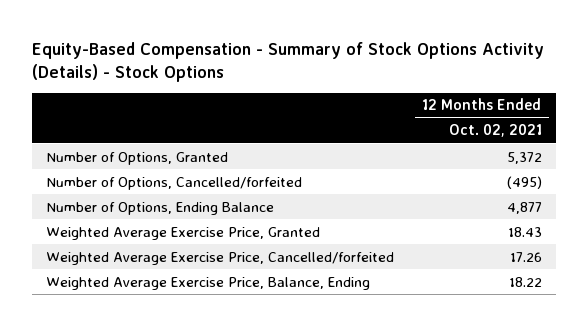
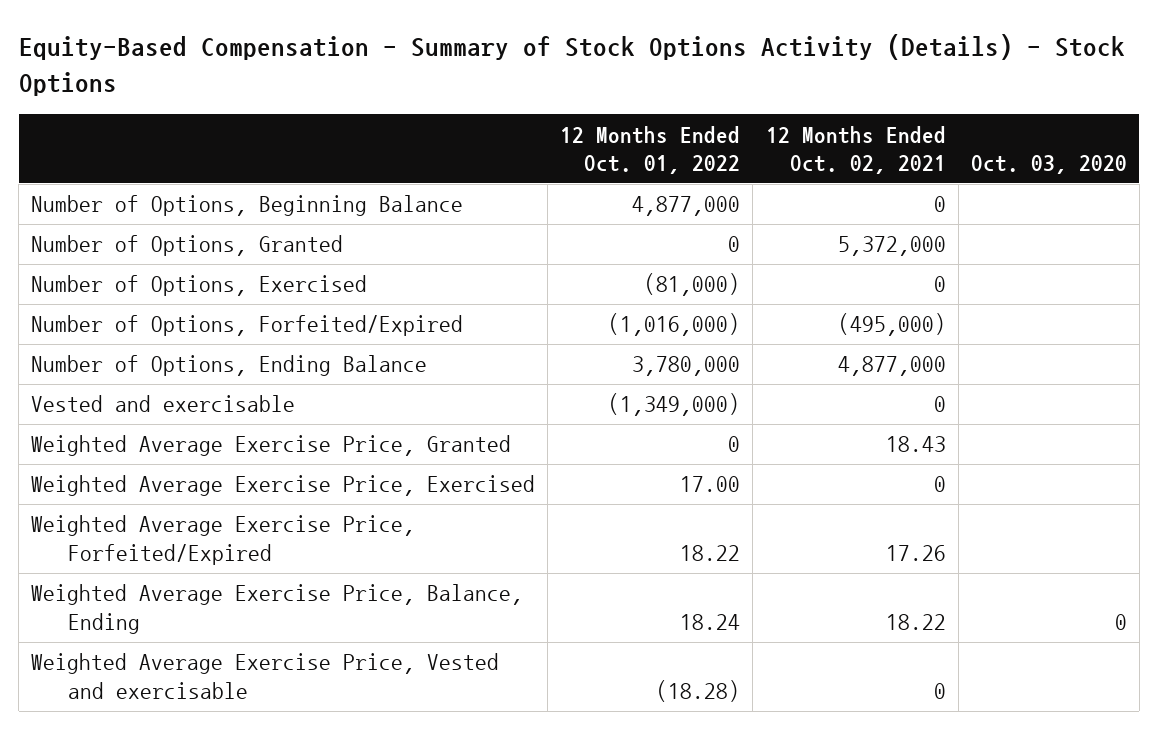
- | 12 Months Ended Oct. 02, 2021
+ | 12 Months Ended Oct. 01, 2022 | 12 Months Ended Oct. 02, 2021 | Oct. 03, 2020
- Number of Options, Granted | 5,372
- Number of Options, Cancelled/forfeited | (495)
- Number of Options, Ending Balance | 4,877
+ Number of Options, Beginning Balance | 4,877,000 | 0 |
+ Number of Options, Granted | 0 | 5,372,000 |
+ Number of Options, Exercised | (81,000) | 0 |
+ Number of Options, Forfeited/Expired | (1,016,000) | (495,000) |
+ Number of Options, Ending Balance | 3,780,000 | 4,877,000 |
+ Vested and exercisable | (1,349,000) | 0 |
- Weighted Average Exercise Price, Cancelled/forfeited | 17.26
+ Weighted Average Exercise Price, Exercised | 17.00 | 0 |
+ Weighted Average Exercise Price, Forfeited/Expired | 18.22 | 17.26 |
+ Weighted Average Exercise Price, Vested and exercisable | (18.28) | 0 |

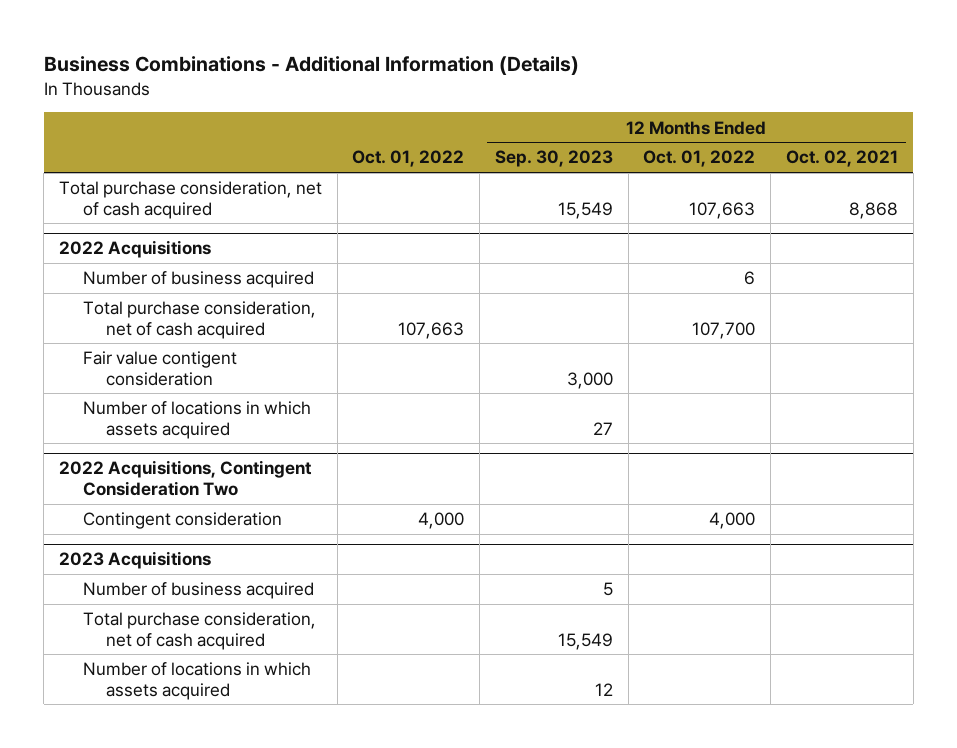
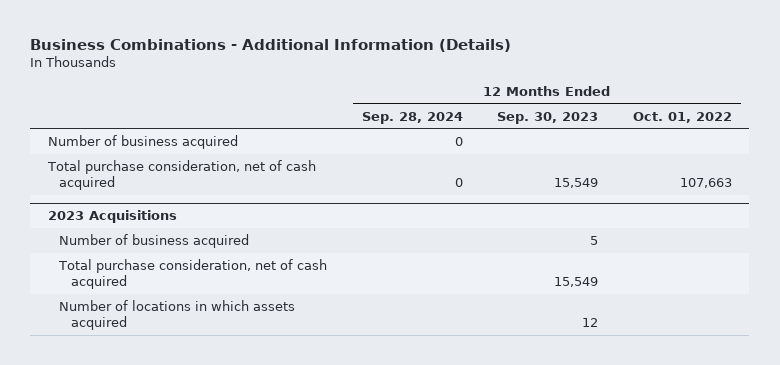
- | Oct. 01, 2022 | 12 Months Ended Sep. 30, 2023 | 12 Months Ended Oct. 01, 2022 | 12 Months Ended Oct. 02, 2021
+ | 12 Months Ended Sep. 28, 2024 | 12 Months Ended Sep. 30, 2023 | 12 Months Ended Oct. 01, 2022
+ Number of business acquired | 0 | |
- 2022 Acquisitions
- Number of business acquired | | | 6 |
- Total purchase consideration, net of cash acquired | 107,663 | | 107,700 |
- Fair value contigent consideration | | 3,000 | |
- Number of locations in which assets acquired | | 27 | |
- 2022 Acquisitions, Contingent Consideration Two
- Contingent consideration | 4,000 | | 4,000 |

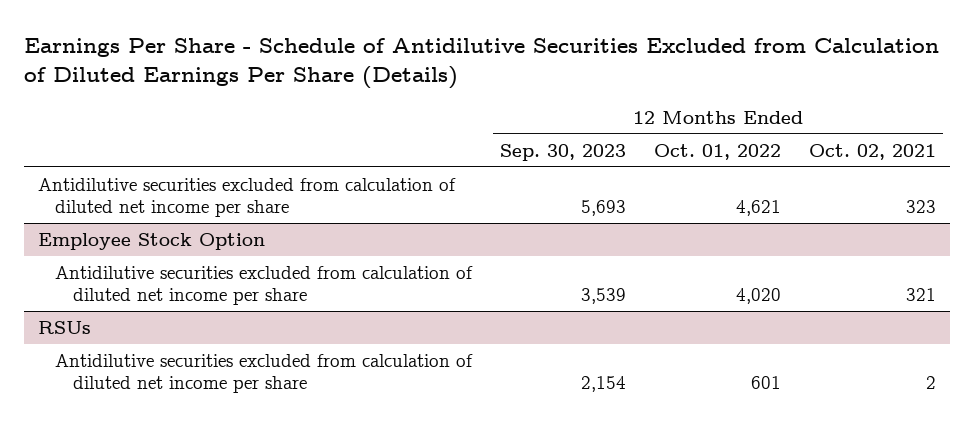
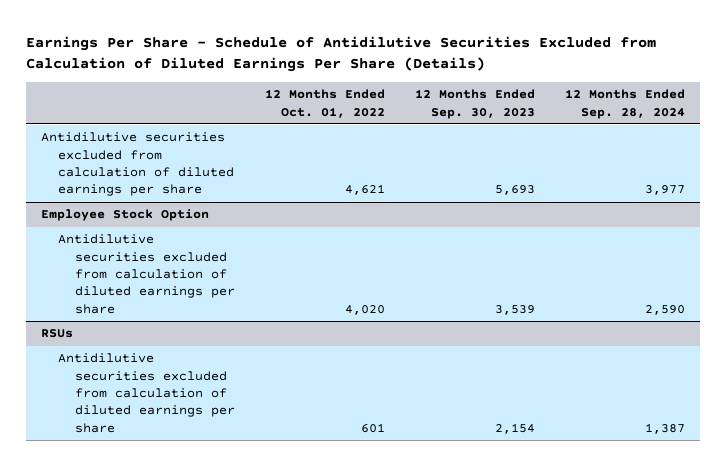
- | 12 Months Ended Sep. 30, 2023 | 12 Months Ended Oct. 01, 2022 | 12 Months Ended Oct. 02, 2021
+ | 12 Months Ended Oct. 01, 2022 | 12 Months Ended Sep. 30, 2023 | 12 Months Ended Sep. 28, 2024
- Antidilutive securities excluded from calculation of diluted net income per share | 5,693 | 4,621 | 323
+ Antidilutive securities excluded from calculation of diluted earnings per share | 4,621 | 5,693 | 3,977
@ Employee Stock Option
- Antidilutive securities excluded from calculation of diluted net income per share | 3,539 | 4,020 | 321
+ Antidilutive securities excluded from calculation of diluted earnings per share | 4,020 | 3,539 | 2,590
@ RSUs
- Antidilutive securities excluded from calculation of diluted net income per share | 2,154 | 601 | 2
+ Antidilutive securities excluded from calculation of diluted earnings per share | 601 | 2,154 | 1,387

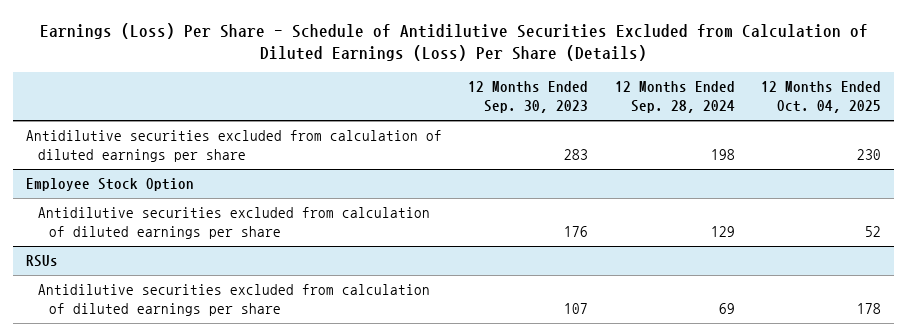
- Earnings Per Share - Schedule of Antidilutive Securities Excluded from Calculation of Diluted Earnings Per Share (Details)
+ Earnings (Loss) Per Share - Schedule of Antidilutive Securities Excluded from Calculation of Diluted Earnings (Loss) Per Share (Details)
- | 12 Months Ended Oct. 01, 2022 | 12 Months Ended Sep. 30, 2023 | 12 Months Ended Sep. 28, 2024
+ | 12 Months Ended Sep. 30, 2023 | 12 Months Ended Sep. 28, 2024 | 12 Months Ended Oct. 04, 2025
- Antidilutive securities excluded from calculation of diluted earnings per share | 4,621 | 5,693 | 3,977
+ Antidilutive securities excluded from calculation of diluted earnings per share | 283 | 198 | 230
@ Employee Stock Option
- Antidilutive securities excluded from calculation of diluted earnings per share | 4,020 | 3,539 | 2,590
+ Antidilutive securities excluded from calculation of diluted earnings per share | 176 | 129 | 52
@ RSUs
- Antidilutive securities excluded from calculation of diluted earnings per share | 601 | 2,154 | 1,387
+ Antidilutive securities excluded from calculation of diluted earnings per share | 107 | 69 | 178

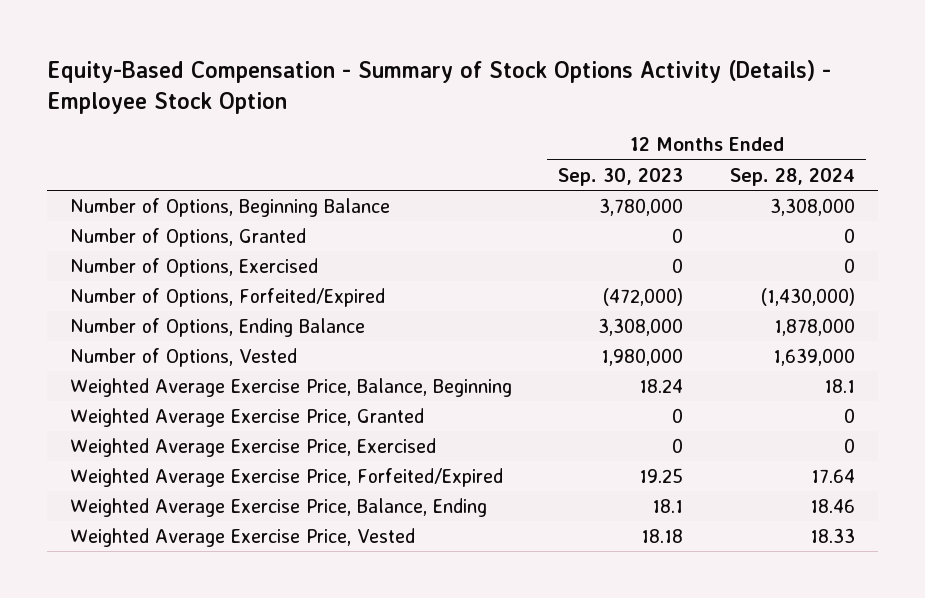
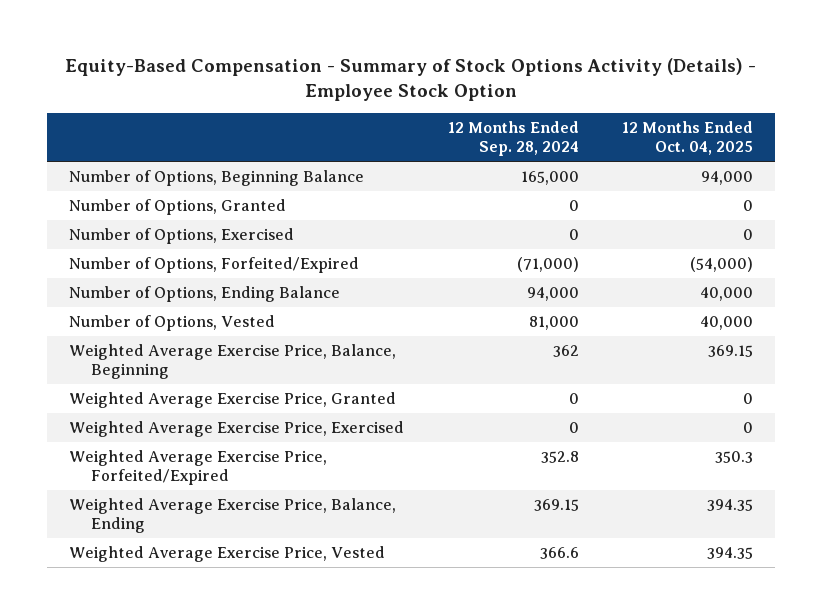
- | 12 Months Ended Sep. 30, 2023 | 12 Months Ended Sep. 28, 2024
+ | 12 Months Ended Sep. 28, 2024 | 12 Months Ended Oct. 04, 2025
- Number of Options, Beginning Balance | 3,780,000 | 3,308,000
+ Number of Options, Beginning Balance | 165,000 | 94,000
- Number of Options, Forfeited/Expired | (472,000) | (1,430,000)
- Number of Options, Ending Balance | 3,308,000 | 1,878,000
- Number of Options, Vested | 1,980,000 | 1,639,000
- Weighted Average Exercise Price, Balance, Beginning | 18.24 | 18.1
+ Number of Options, Forfeited/Expired | (71,000) | (54,000)
+ Number of Options, Ending Balance | 94,000 | 40,000
+ Number of Options, Vested | 81,000 | 40,000
+ Weighted Average Exercise Price, Balance, Beginning | 362 | 369.15
- Weighted Average Exercise Price, Forfeited/Expired | 19.25 | 17.64
- Weighted Average Exercise Price, Balance, Ending | 18.1 | 18.46
- Weighted Average Exercise Price, Vested | 18.18 | 18.33
+ Weighted Average Exercise Price, Forfeited/Expired | 352.8 | 350.3
+ Weighted Average Exercise Price, Balance, Ending | 369.15 | 394.35
+ Weighted Average Exercise Price, Vested | 366.6 | 394.35

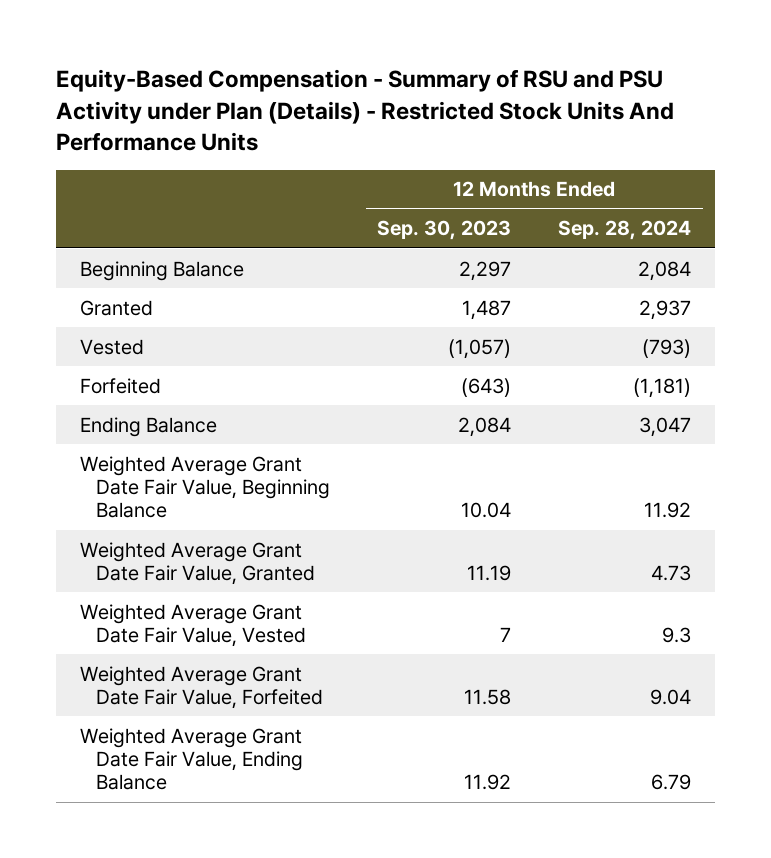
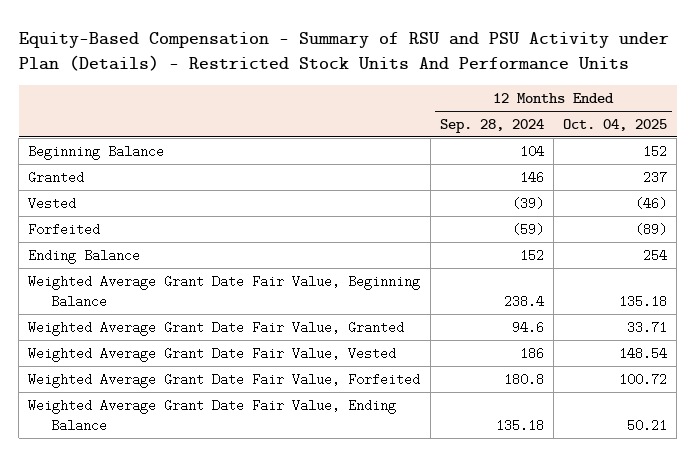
- | 12 Months Ended Sep. 30, 2023 | 12 Months Ended Sep. 28, 2024
+ | 12 Months Ended Sep. 28, 2024 | 12 Months Ended Oct. 04, 2025
- Beginning Balance | 2,297 | 2,084
- Granted | 1,487 | 2,937
- Vested | (1,057) | (793)
- Forfeited | (643) | (1,181)
- Ending Balance | 2,084 | 3,047
- Weighted Average Grant Date Fair Value, Beginning Balance | 10.04 | 11.92
- Weighted Average Grant Date Fair Value, Granted | 11.19 | 4.73
- Weighted Average Grant Date Fair Value, Vested | 7 | 9.3
- Weighted Average Grant Date Fair Value, Forfeited | 11.58 | 9.04
- Weighted Average Grant Date Fair Value, Ending Balance | 11.92 | 6.79
+ Beginning Balance | 104 | 152
+ Granted | 146 | 237
+ Vested | (39) | (46)
+ Forfeited | (59) | (89)
+ Ending Balance | 152 | 254
+ Weighted Average Grant Date Fair Value, Beginning Balance | 238.4 | 135.18
+ Weighted Average Grant Date Fair Value, Granted | 94.6 | 33.71
+ Weighted Average Grant Date Fair Value, Vested | 186 | 148.54
+ Weighted Average Grant Date Fair Value, Forfeited | 180.8 | 100.72
+ Weighted Average Grant Date Fair Value, Ending Balance | 135.18 | 50.21

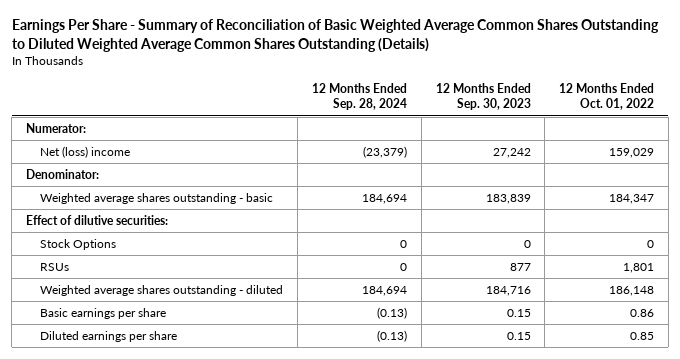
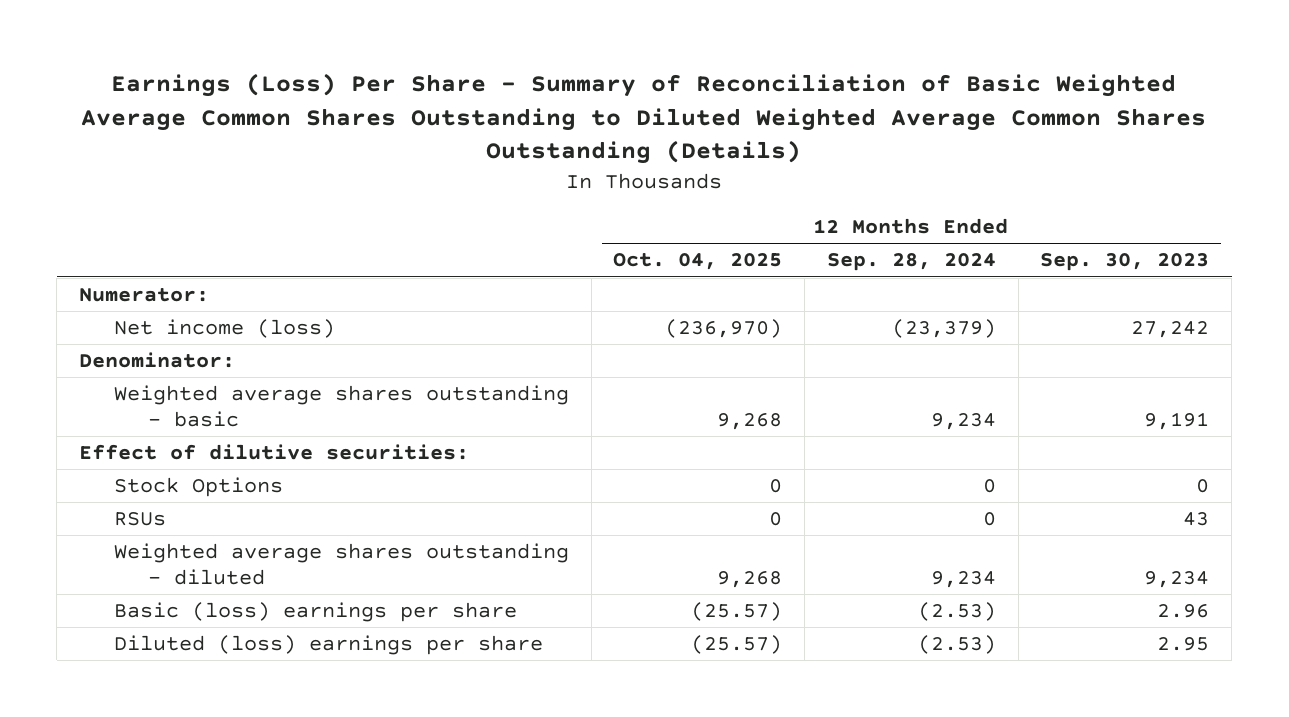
- Earnings Per Share - Summary of Reconciliation of Basic Weighted Average Common Shares Outstanding to Diluted Weighted Average Common Shares Outstanding (Details)
+ Earnings (Loss) Per Share - Summary of Reconciliation of Basic Weighted Average Common Shares Outstanding to Diluted Weighted Average Common Shares Outstanding (Details)
- | 12 Months Ended Sep. 28, 2024 | 12 Months Ended Sep. 30, 2023 | 12 Months Ended Oct. 01, 2022
+ | 12 Months Ended Oct. 04, 2025 | 12 Months Ended Sep. 28, 2024 | 12 Months Ended Sep. 30, 2023
- Net (loss) income | (23,379) | 27,242 | 159,029
+ Net income (loss) | (236,970) | (23,379) | 27,242
- Weighted average shares outstanding - basic | 184,694 | 183,839 | 184,347
+ Weighted average shares outstanding - basic | 9,268 | 9,234 | 9,191
- RSUs | 0 | 877 | 1,801
- Weighted average shares outstanding - diluted | 184,694 | 184,716 | 186,148
- Basic earnings per share | (0.13) | 0.15 | 0.86
- Diluted earnings per share | (0.13) | 0.15 | 0.85
+ RSUs | 0 | 0 | 43
+ Weighted average shares outstanding - diluted | 9,268 | 9,234 | 9,234
+ Basic (loss) earnings per share | (25.57) | (2.53) | 2.96
+ Diluted (loss) earnings per share | (25.57) | (2.53) | 2.95

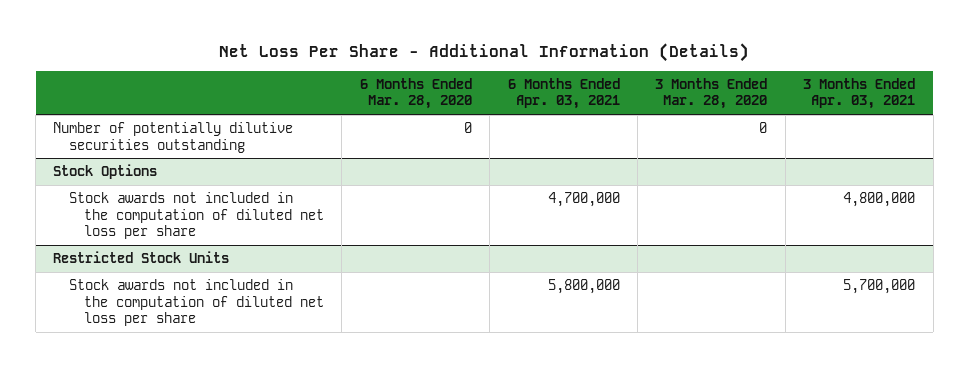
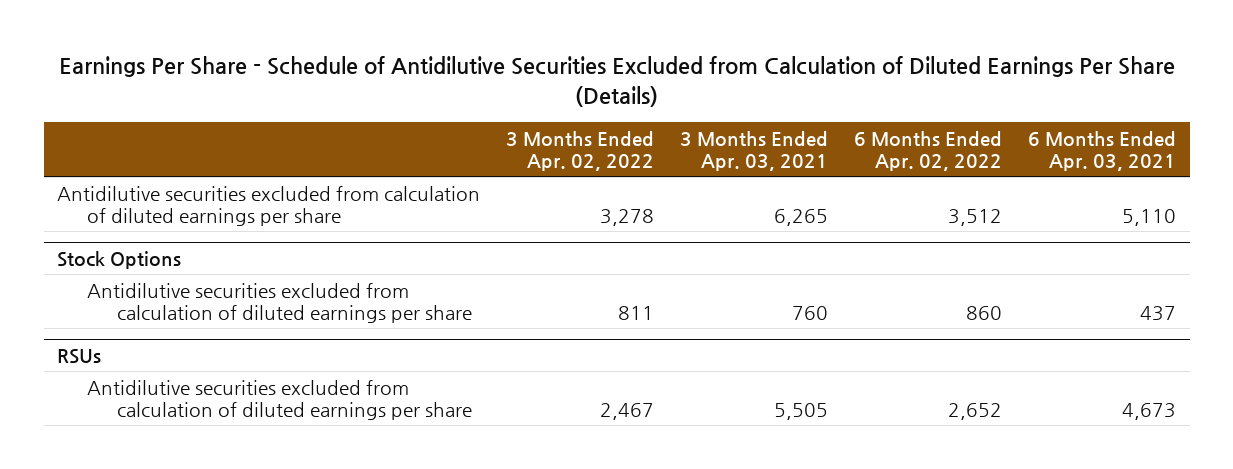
- Net Loss Per Share - Additional Information (Details)
+ Earnings Per Share - Schedule of Antidilutive Securities Excluded from Calculation of Diluted Earnings Per Share (Details)
- | 6 Months Ended Mar. 28, 2020 | 6 Months Ended Apr. 03, 2021 | 3 Months Ended Mar. 28, 2020 | 3 Months Ended Apr. 03, 2021
+ | 3 Months Ended Apr. 02, 2022 | 3 Months Ended Apr. 03, 2021 | 6 Months Ended Apr. 02, 2022 | 6 Months Ended Apr. 03, 2021
- Number of potentially dilutive securities outstanding | 0 | | 0 |
+ Antidilutive securities excluded from calculation of diluted earnings per share | 3,278 | 6,265 | 3,512 | 5,110
@ Stock Options
- Stock awards not included in the computation of diluted net loss per share | | 4,700,000 | | 4,800,000
- Restricted Stock Units
- Stock awards not included in the computation of diluted net loss per share | | 5,800,000 | | 5,700,000
@ Stock Options
+ Antidilutive securities excluded from calculation of diluted earnings per share | 811 | 760 | 860 | 437
+ RSUs
+ Antidilutive securities excluded from calculation of diluted earnings per share | 2,467 | 5,505 | 2,652 | 4,673

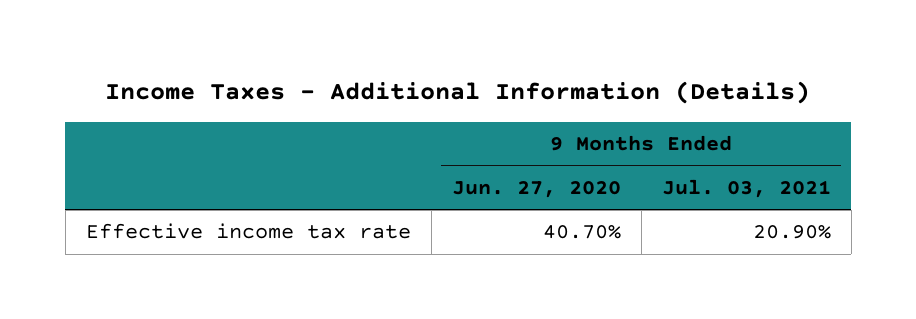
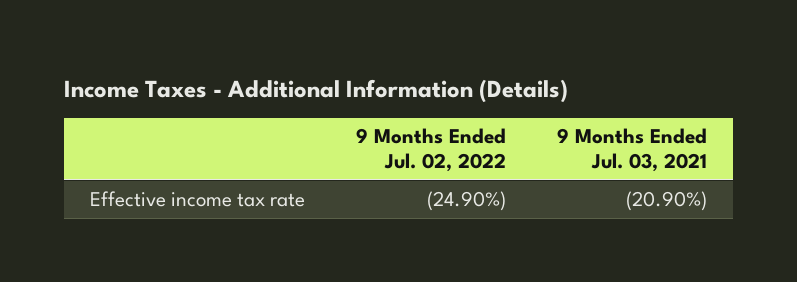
- | 9 Months Ended Jun. 27, 2020 | 9 Months Ended Jul. 03, 2021
+ | 9 Months Ended Jul. 02, 2022 | 9 Months Ended Jul. 03, 2021
- Effective income tax rate | 40.70% | 20.90%
+ Effective income tax rate | (24.90%) | (20.90%)

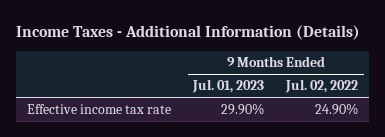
- | 9 Months Ended Jul. 02, 2022 | 9 Months Ended Jul. 03, 2021
+ | 9 Months Ended Jul. 01, 2023 | 9 Months Ended Jul. 02, 2022
- Effective income tax rate | (24.90%) | (20.90%)
+ Effective income tax rate | 29.90% | 24.90%

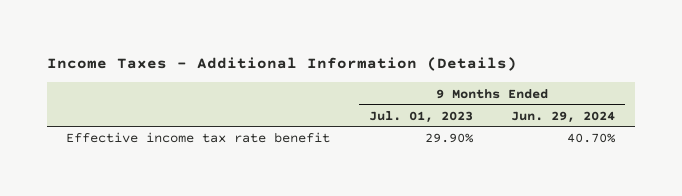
- | 9 Months Ended Jul. 01, 2023 | 9 Months Ended Jul. 02, 2022
+ | 9 Months Ended Jul. 01, 2023 | 9 Months Ended Jun. 29, 2024
- Effective income tax rate | 29.90% | 24.90%
+ Effective income tax rate benefit | 29.90% | 40.70%

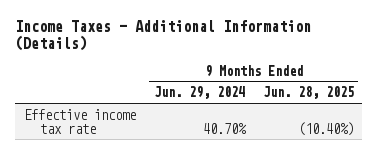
- | 9 Months Ended Jul. 01, 2023 | 9 Months Ended Jun. 29, 2024
+ | 9 Months Ended Jun. 29, 2024 | 9 Months Ended Jun. 28, 2025
- Effective income tax rate benefit | 29.90% | 40.70%
+ Effective income tax rate | 40.70% | (10.40%)

